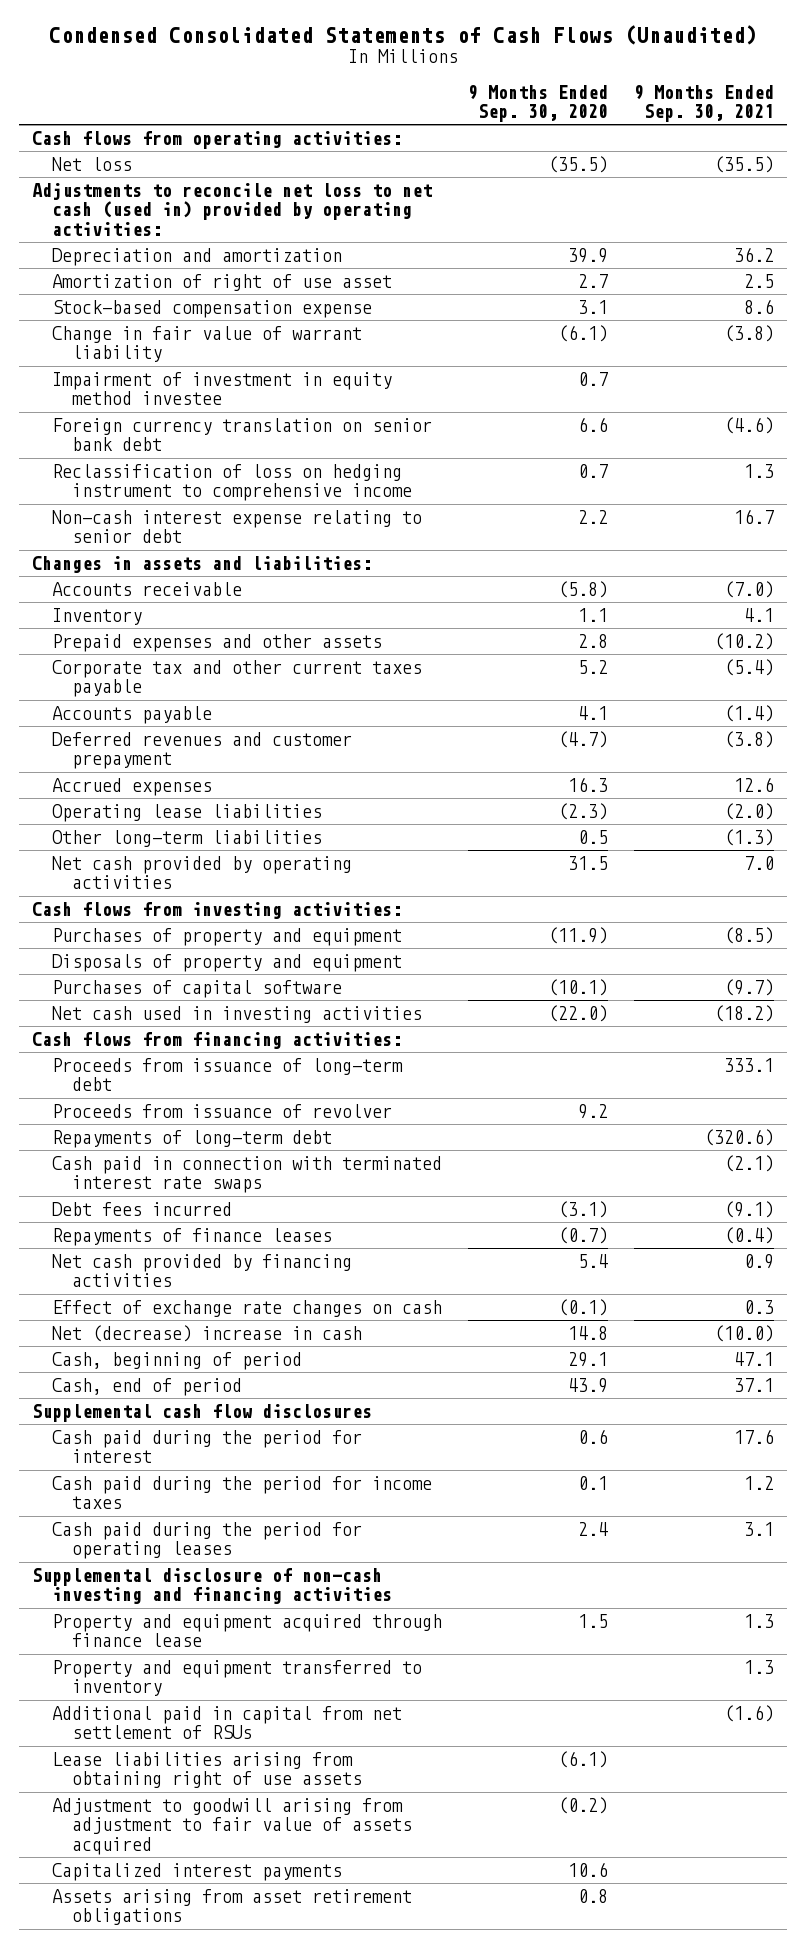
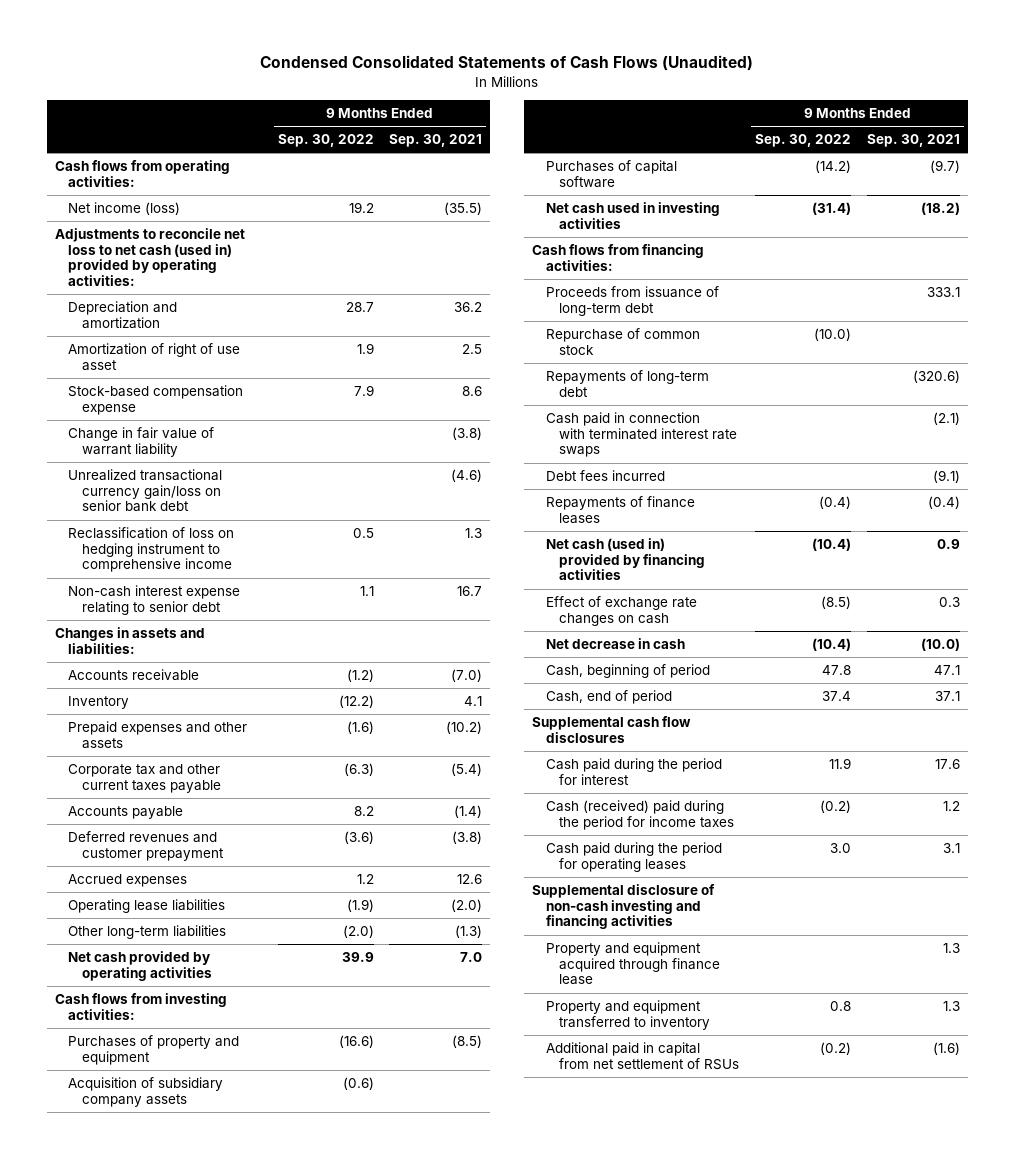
- | 9 Months Ended Sep. 30, 2020 | 9 Months Ended Sep. 30, 2021
+ | 9 Months Ended Sep. 30, 2022 | 9 Months Ended Sep. 30, 2021
- Net loss | (35.5) | (35.5)
+ Net income (loss) | 19.2 | (35.5)
- Impairment of investment in equity method investee | 0.7 |
- Foreign currency translation on senior bank debt | 6.6 | (4.6)
+ Unrealized transactional currency gain/loss on senior bank debt | | (4.6)
- Disposals of property and equipment
+ Acquisition of subsidiary company assets | (0.6) |
- Proceeds from issuance of revolver | 9.2 |
+ Repurchase of common stock | (10.0) |
- Net cash provided by financing activities | 5.4 | 0.9
+ Net cash (used in) provided by financing activities | (10.4) | 0.9
- Net (decrease) increase in cash | 14.8 | (10.0)
+ Net decrease in cash | (10.4) | (10.0)
- Cash paid during the period for income taxes | 0.1 | 1.2
+ Cash (received) paid during the period for income taxes | (0.2) | 1.2
- Lease liabilities arising from obtaining right of use assets | (6.1) |
- Adjustment to goodwill arising from adjustment to fair value of assets acquired | (0.2) |
- Capitalized interest payments | 10.6 |
- Assets arising from asset retirement obligations | 0.8 |

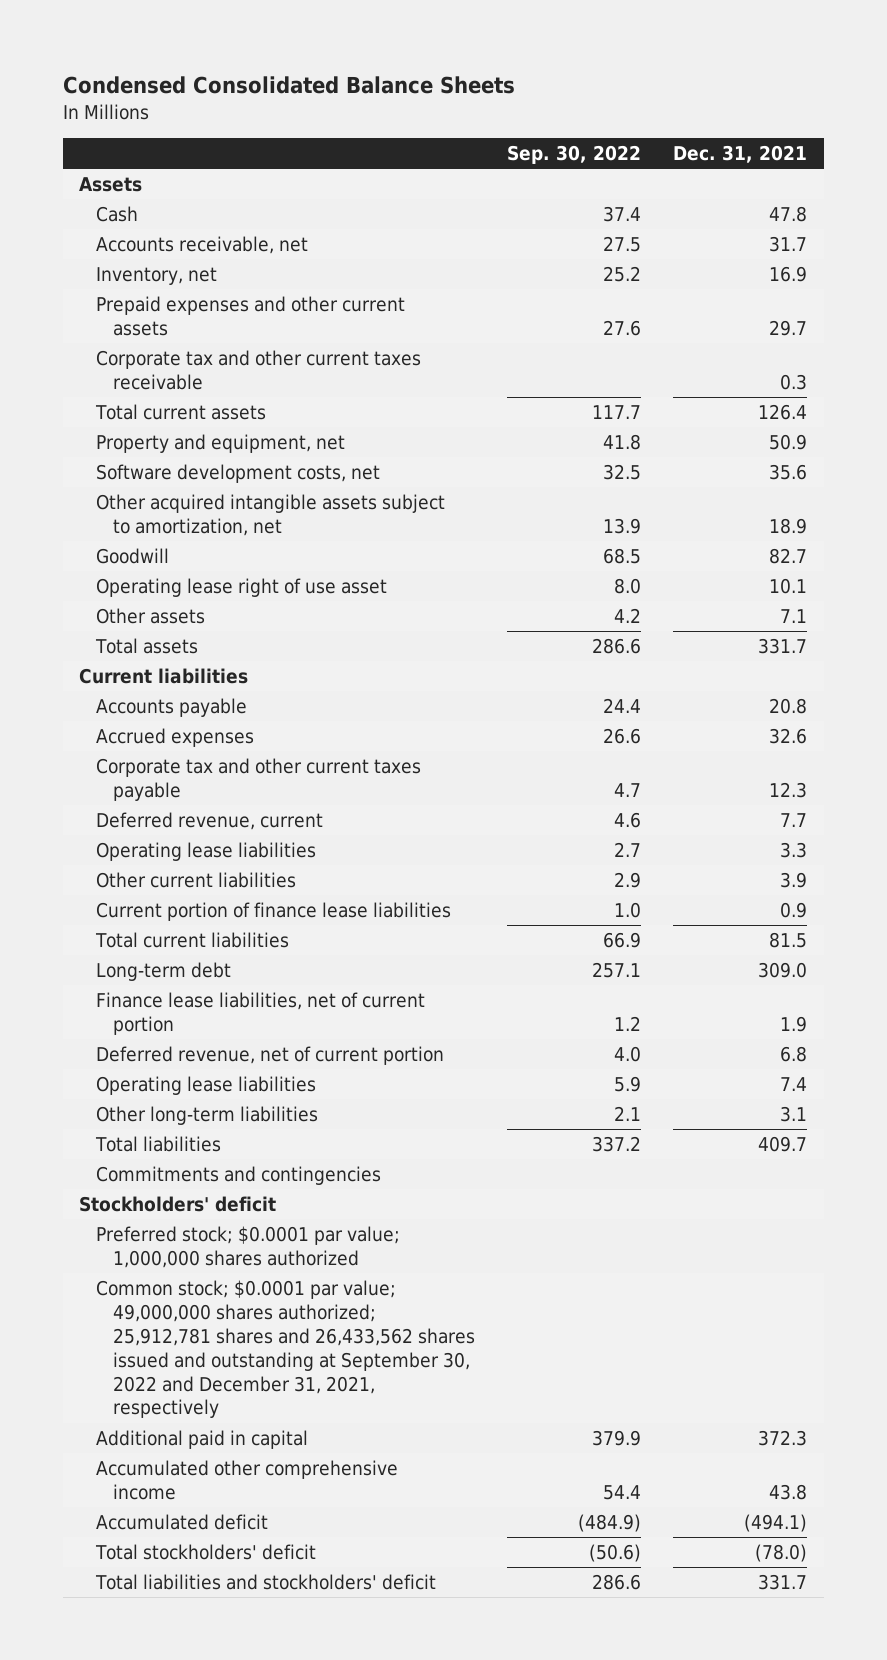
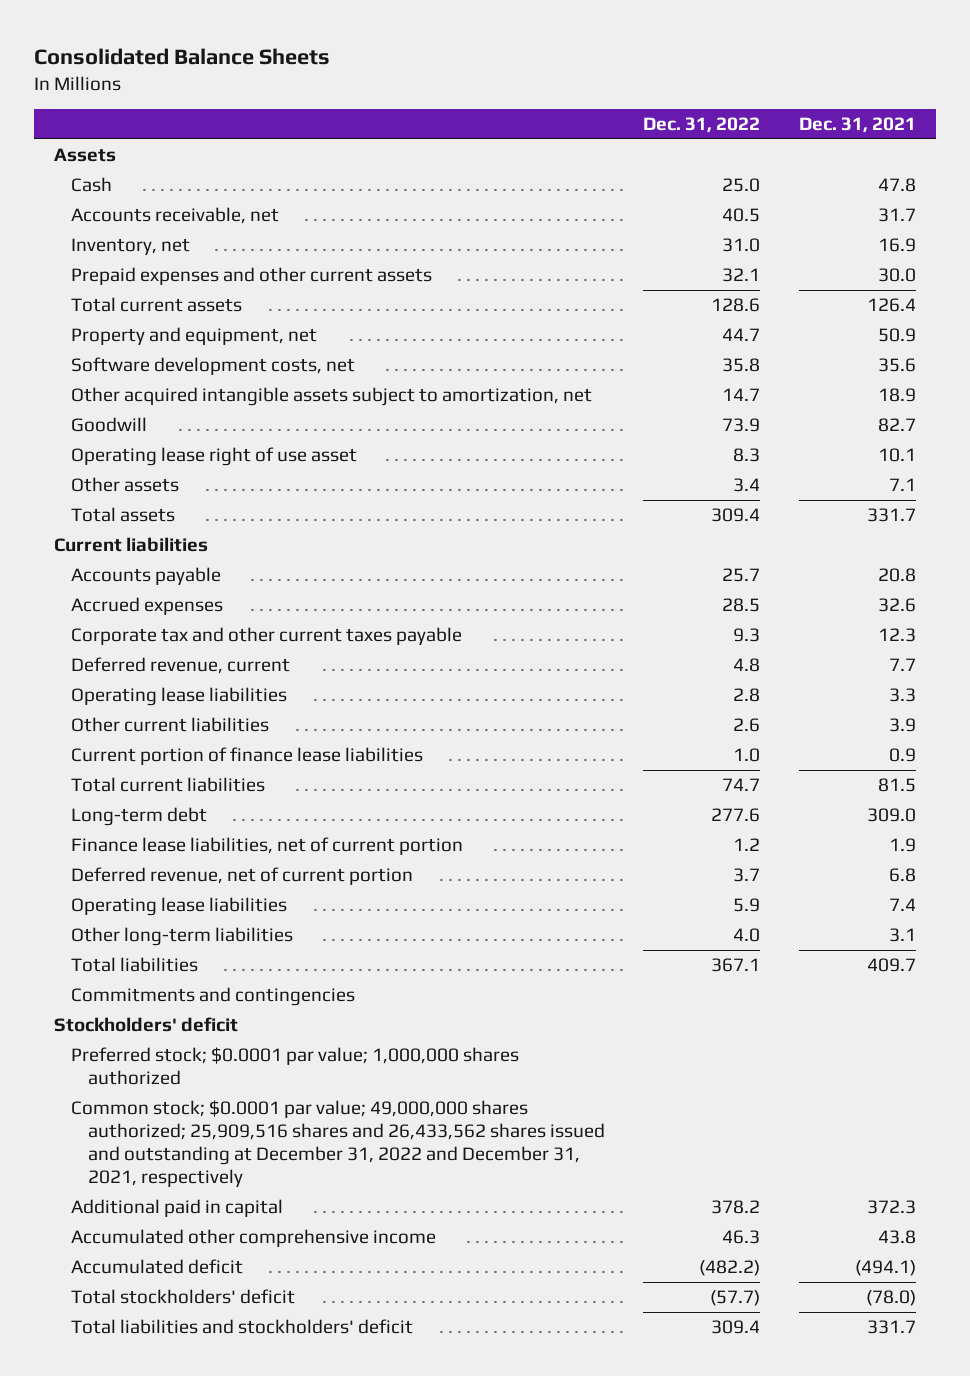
- Condensed Consolidated Balance Sheets
+ Consolidated Balance Sheets
- | Sep. 30, 2022 | Dec. 31, 2021
+ | Dec. 31, 2022 | Dec. 31, 2021
- Prepaid expenses and other current assets | 27.6 | 29.7
- Corporate tax and other current taxes receivable | | 0.3
+ Prepaid expenses and other current assets | 32.1 | 30.0
- Common stock; $0.0001 par value; 49,000,000 shares authorized; 25,912,781 shares and 26,433,562 shares issued and outstanding at September 30, 2022 and December 31, 2021, respectively
+ Common stock; $0.0001 par value; 49,000,000 shares authorized; 25,909,516 shares and 26,433,562 shares issued and outstanding at December 31, 2022 and December 31, 2021, respectively

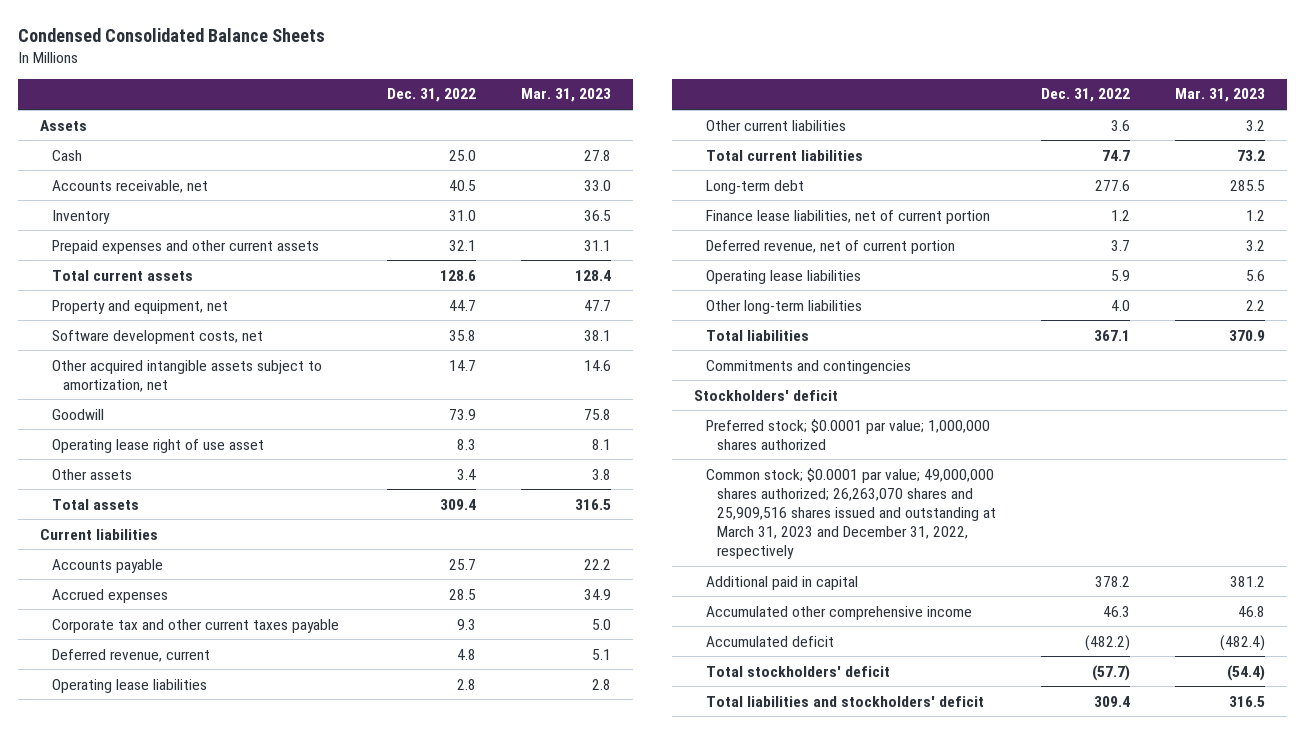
- Consolidated Balance Sheets
+ Condensed Consolidated Balance Sheets
- | Dec. 31, 2022 | Dec. 31, 2021
+ | Dec. 31, 2022 | Mar. 31, 2023
- Inventory, net | 31.0 | 16.9
+ Inventory | 31.0 | 36.5
- Other current liabilities | 2.6 | 3.9
- Current portion of finance lease liabilities | 1.0 | 0.9
+ Other current liabilities | 3.6 | 3.2
- Common stock; $0.0001 par value; 49,000,000 shares authorized; 25,909,516 shares and 26,433,562 shares issued and outstanding at December 31, 2022 and December 31, 2021, respectively
+ Common stock; $0.0001 par value; 49,000,000 shares authorized; 26,263,070 shares and 25,909,516 shares issued and outstanding at March 31, 2023 and December 31, 2022, respectively

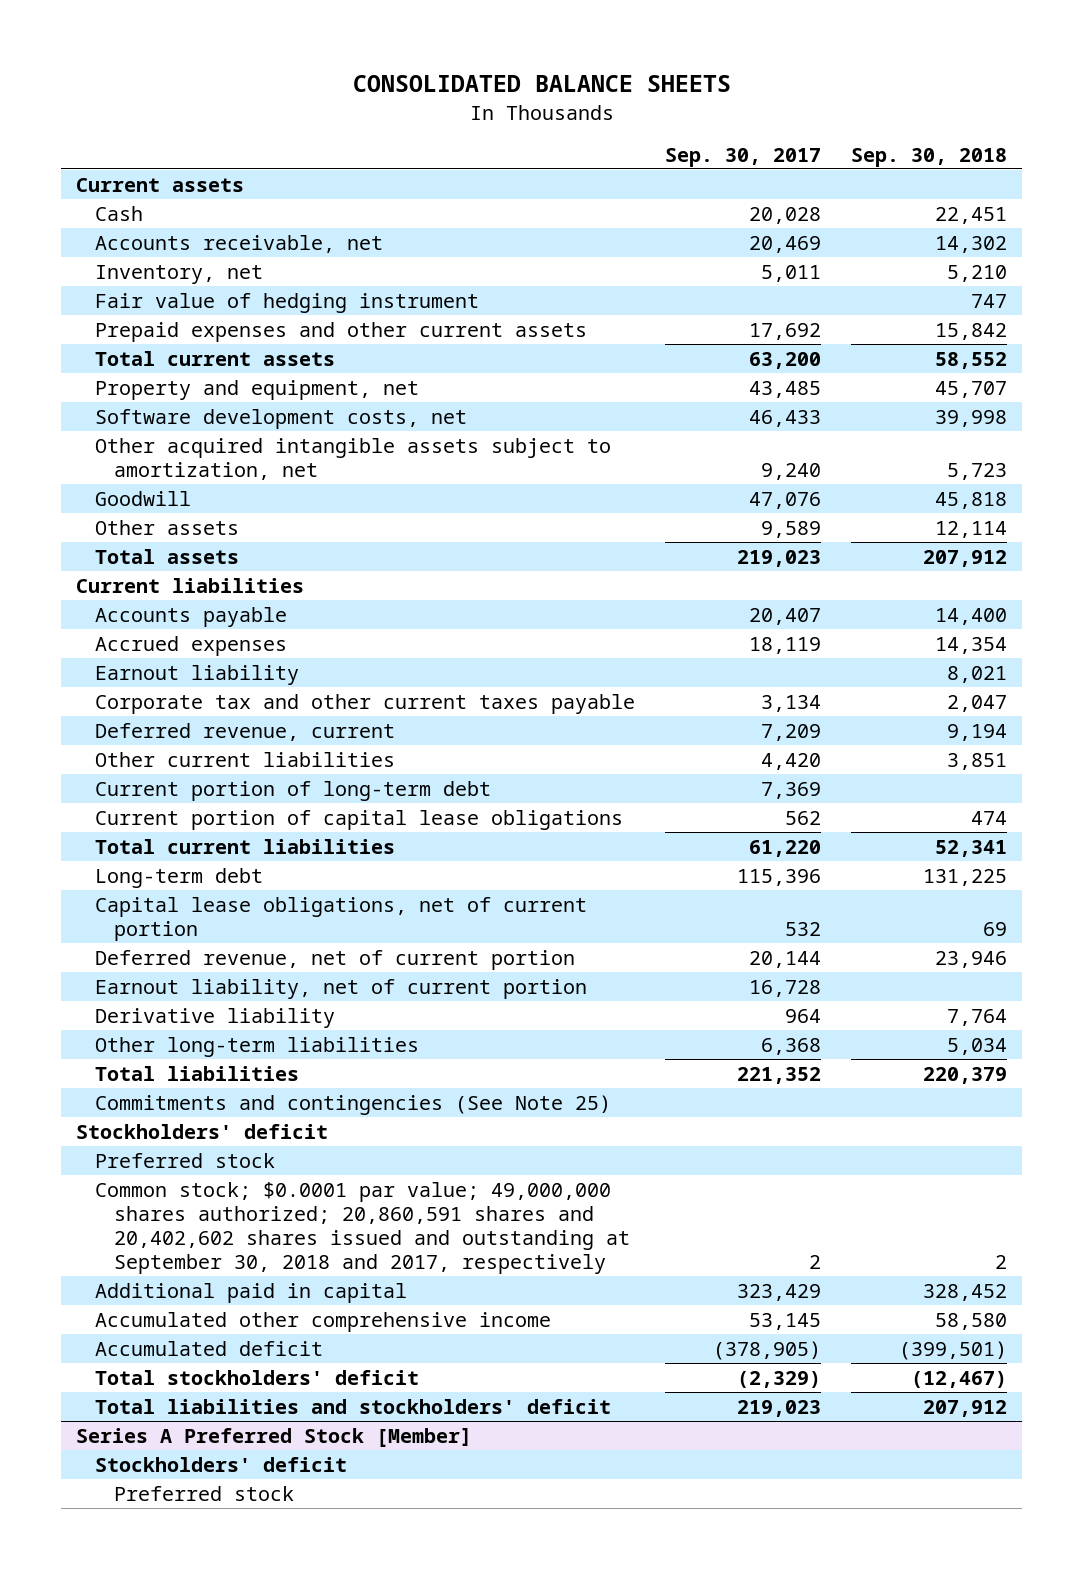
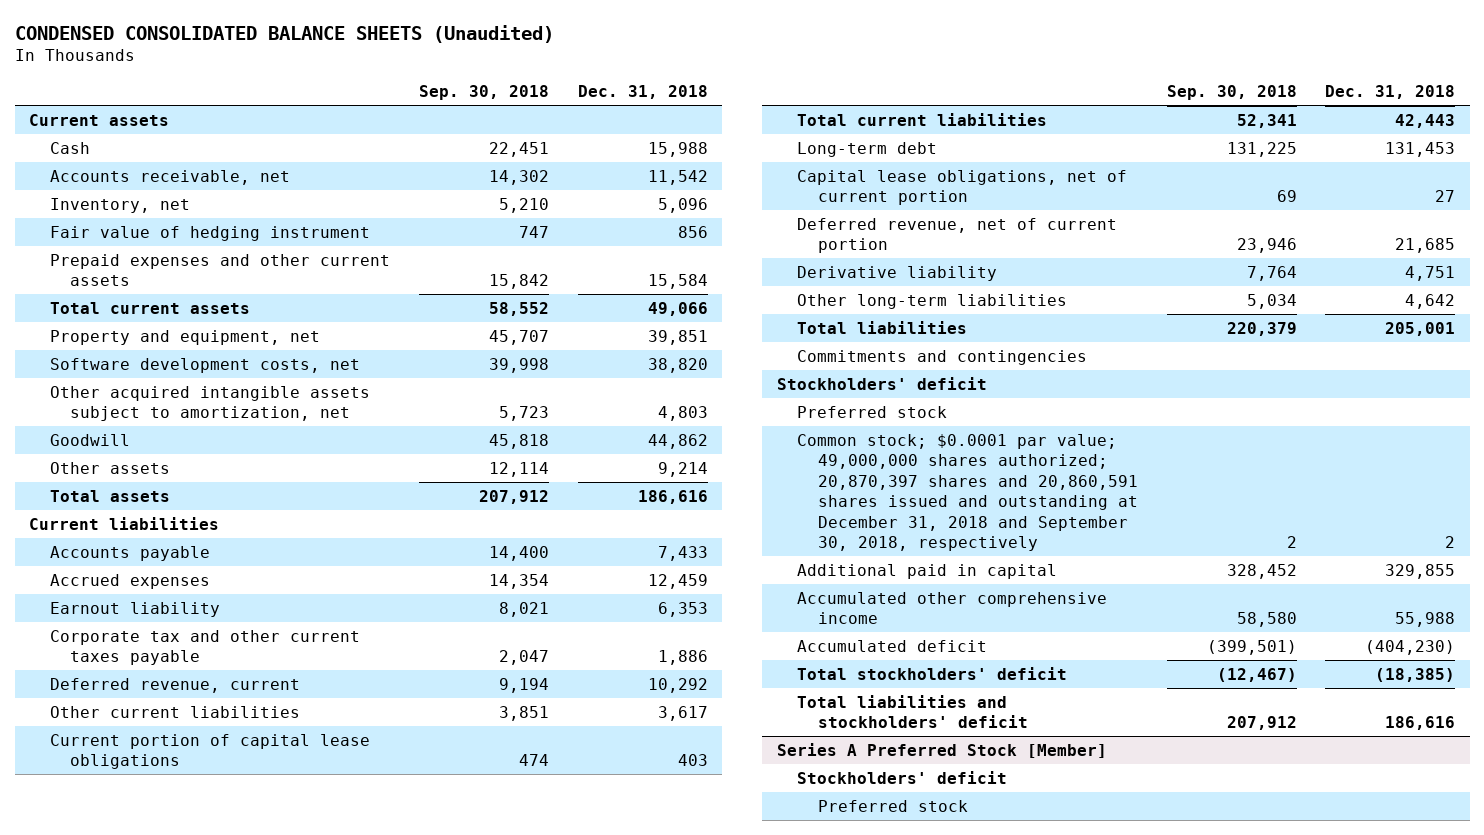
- CONSOLIDATED BALANCE SHEETS
+ CONDENSED CONSOLIDATED BALANCE SHEETS (Unaudited)
- | Sep. 30, 2017 | Sep. 30, 2018
+ | Sep. 30, 2018 | Dec. 31, 2018
- Current portion of long-term debt | 7,369 |
- Earnout liability, net of current portion | 16,728 |
- Commitments and contingencies (See Note 25)
+ Commitments and contingencies
- Common stock; $0.0001 par value; 49,000,000 shares authorized; 20,860,591 shares and 20,402,602 shares issued and outstanding at September 30, 2018 and 2017, respectively | 2 | 2
+ Common stock; $0.0001 par value; 49,000,000 shares authorized; 20,870,397 shares and 20,860,591 shares issued and outstanding at December 31, 2018 and September 30, 2018, respectively | 2 | 2

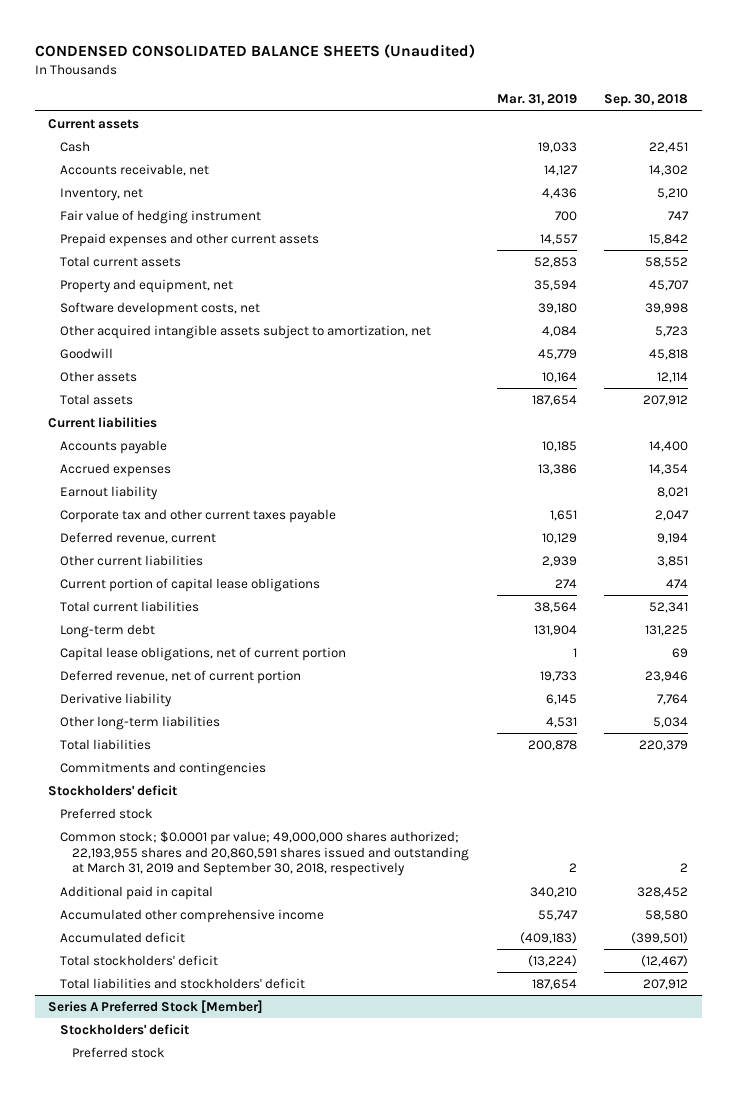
- | Sep. 30, 2018 | Dec. 31, 2018
+ | Mar. 31, 2019 | Sep. 30, 2018
- Common stock; $0.0001 par value; 49,000,000 shares authorized; 20,870,397 shares and 20,860,591 shares issued and outstanding at December 31, 2018 and September 30, 2018, respectively | 2 | 2
+ Common stock; $0.0001 par value; 49,000,000 shares authorized; 22,193,955 shares and 20,860,591 shares issued and outstanding at March 31, 2019 and September 30, 2018, respectively | 2 | 2

